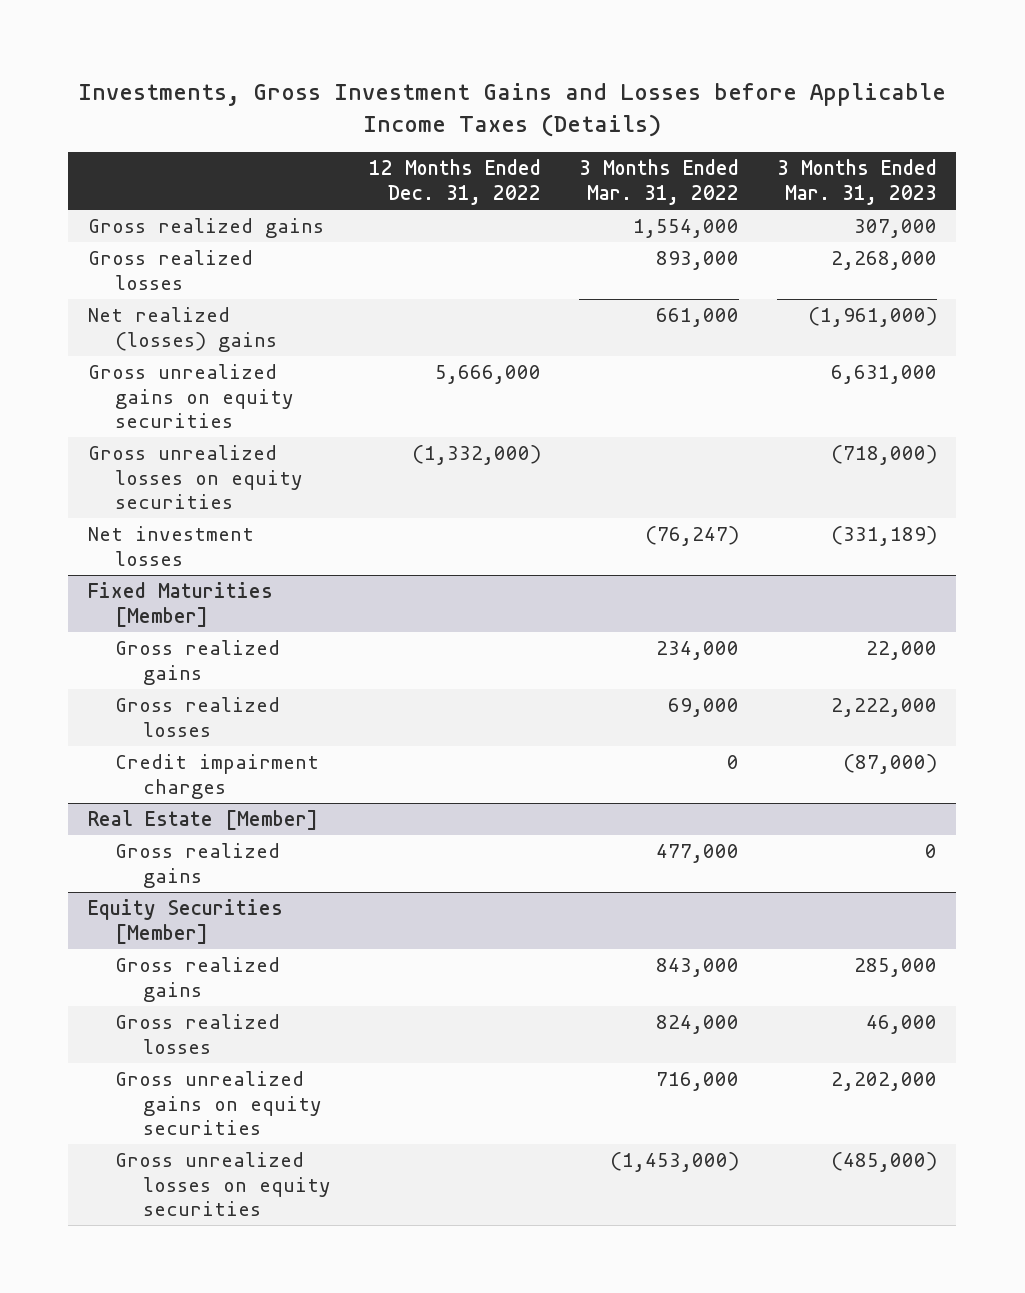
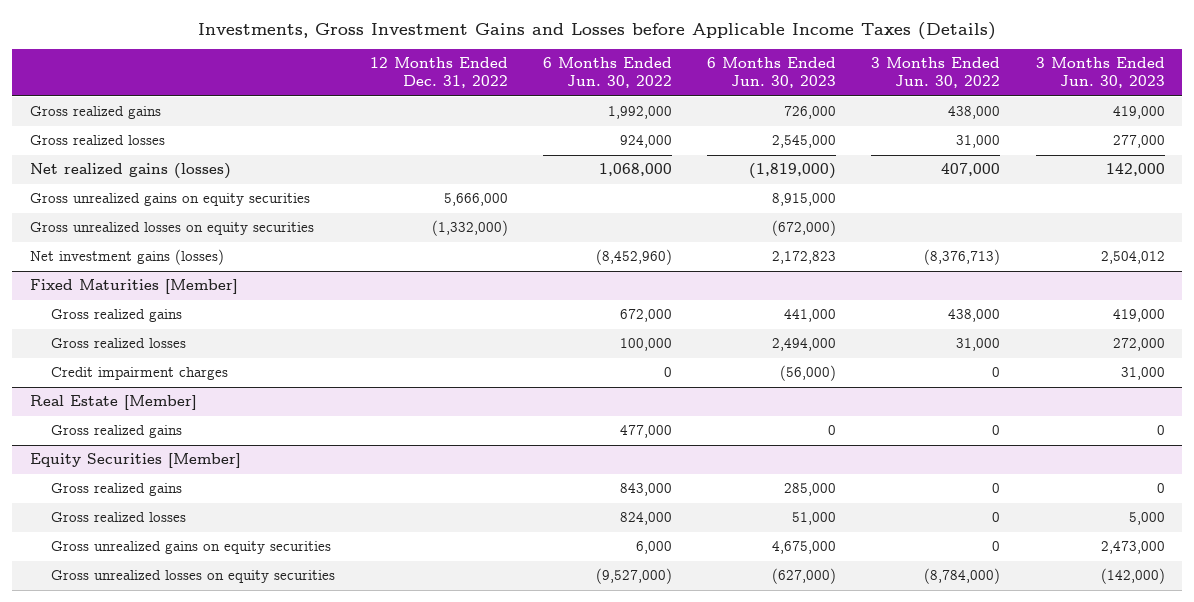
- | 12 Months Ended Dec. 31, 2022 | 3 Months Ended Mar. 31, 2022 | 3 Months Ended Mar. 31, 2023
+ | 12 Months Ended Dec. 31, 2022 | 6 Months Ended Jun. 30, 2022 | 6 Months Ended Jun. 30, 2023 | 3 Months Ended Jun. 30, 2022 | 3 Months Ended Jun. 30, 2023
- Net realized (losses) gains | | 661,000 | (1,961,000)
+ Net realized gains (losses) | | 1,068,000 | (1,819,000) | 407,000 | 142,000
- Net investment losses | | (76,247) | (331,189)
+ Net investment gains (losses) | | (8,452,960) | 2,172,823 | (8,376,713) | 2,504,012

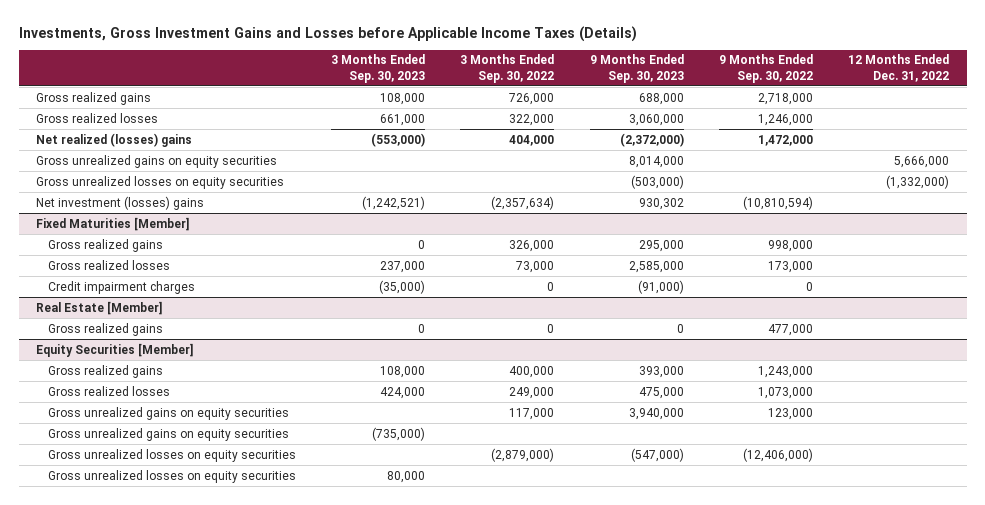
- | 12 Months Ended Dec. 31, 2022 | 6 Months Ended Jun. 30, 2022 | 6 Months Ended Jun. 30, 2023 | 3 Months Ended Jun. 30, 2022 | 3 Months Ended Jun. 30, 2023
+ | 3 Months Ended Sep. 30, 2023 | 3 Months Ended Sep. 30, 2022 | 9 Months Ended Sep. 30, 2023 | 9 Months Ended Sep. 30, 2022 | 12 Months Ended Dec. 31, 2022
- Net realized gains (losses) | | 1,068,000 | (1,819,000) | 407,000 | 142,000
+ Net realized (losses) gains | (553,000) | 404,000 | (2,372,000) | 1,472,000 |
- Net investment gains (losses) | | (8,452,960) | 2,172,823 | (8,376,713) | 2,504,012
+ Net investment (losses) gains | (1,242,521) | (2,357,634) | 930,302 | (10,810,594) |
@ Equity Securities [Member]
+ Gross unrealized gains on equity securities | (735,000) | | | |
+ Gross unrealized losses on equity securities | 80,000 | | | |

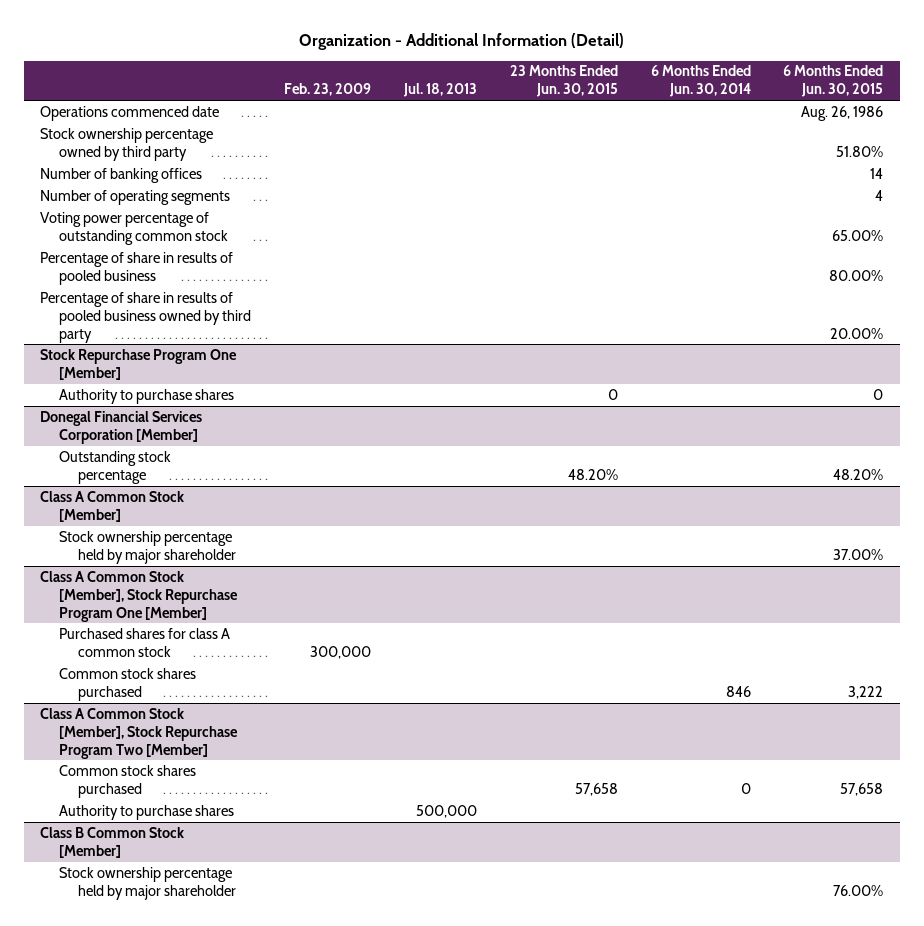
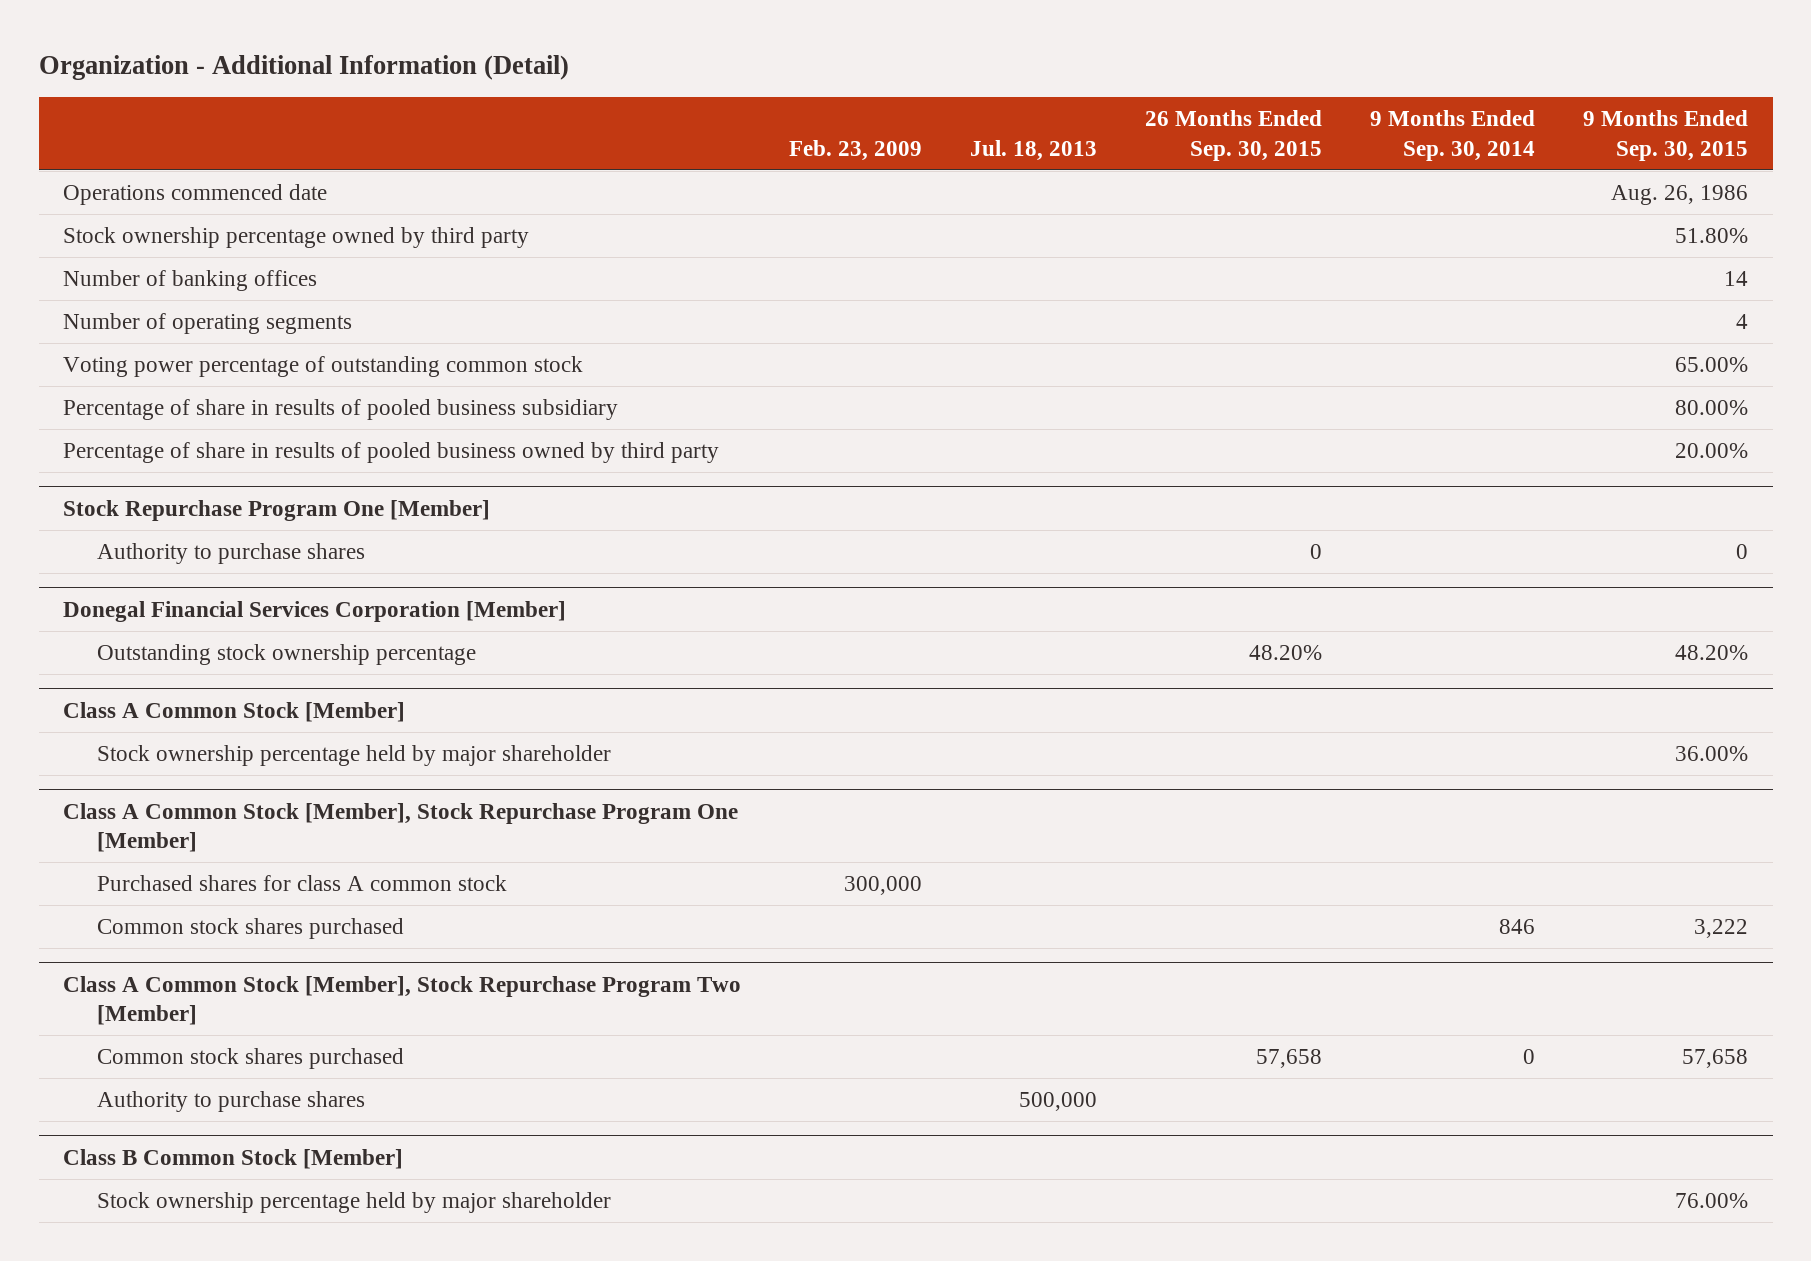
- | Feb. 23, 2009 | Jul. 18, 2013 | 23 Months Ended Jun. 30, 2015 | 6 Months Ended Jun. 30, 2014 | 6 Months Ended Jun. 30, 2015
+ | Feb. 23, 2009 | Jul. 18, 2013 | 26 Months Ended Sep. 30, 2015 | 9 Months Ended Sep. 30, 2014 | 9 Months Ended Sep. 30, 2015
- Percentage of share in results of pooled business | | | | | 80.00%
+ Percentage of share in results of pooled business subsidiary | | | | | 80.00%
@ Donegal Financial Services Corporation [Member]
- Outstanding stock percentage | | | 48.20% | | 48.20%
+ Outstanding stock ownership percentage | | | 48.20% | | 48.20%

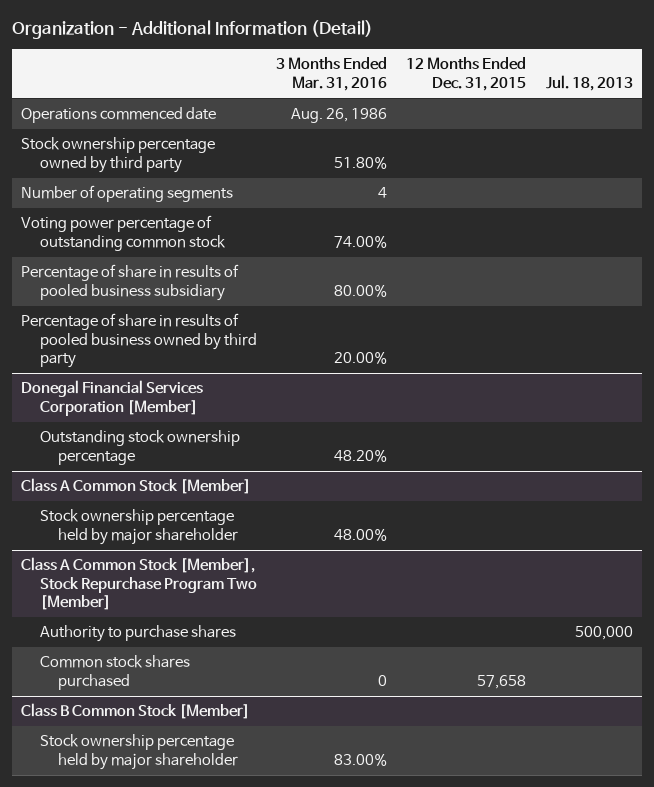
- | Feb. 23, 2009 | Jul. 18, 2013 | 26 Months Ended Sep. 30, 2015 | 9 Months Ended Sep. 30, 2014 | 9 Months Ended Sep. 30, 2015
+ | 3 Months Ended Mar. 31, 2016 | 12 Months Ended Dec. 31, 2015 | Jul. 18, 2013
- Number of banking offices | | | | | 14
- Stock Repurchase Program One [Member]
- Authority to purchase shares | | | 0 | | 0
- Class A Common Stock [Member], Stock Repurchase Program One [Member]
- Purchased shares for class A common stock | 300,000 | | | |
- Common stock shares purchased | | | | 846 | 3,222
@ Class A Common Stock [Member], Stock Repurchase Program Two [Member]
moved down: Common stock shares purchased | 0 | 57,658 |

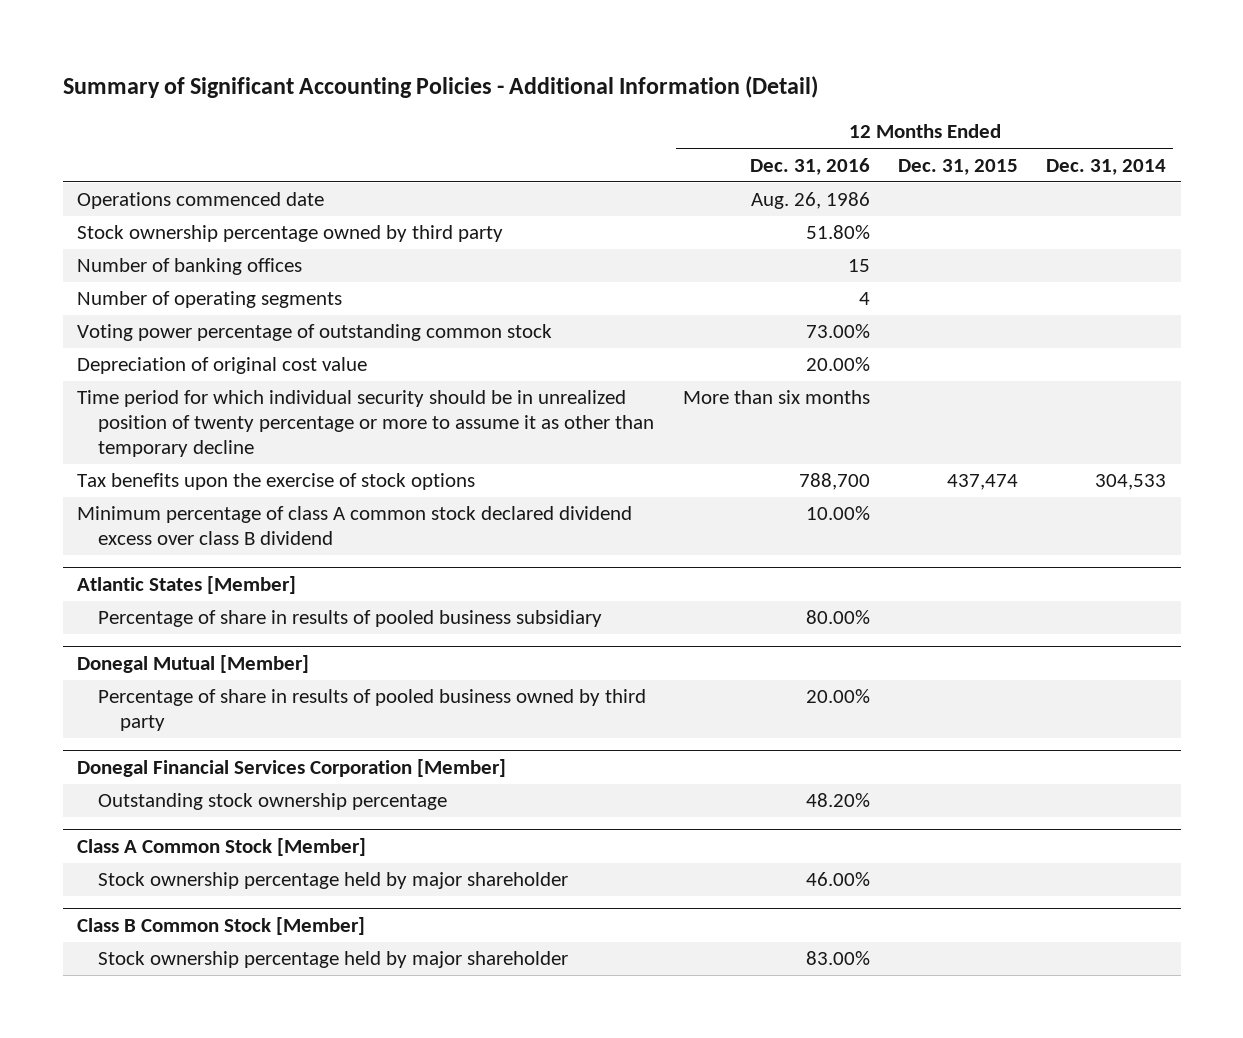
- Organization - Additional Information (Detail)
+ Summary of Significant Accounting Policies - Additional Information (Detail)
- | 3 Months Ended Mar. 31, 2016 | 12 Months Ended Dec. 31, 2015 | Jul. 18, 2013
+ | 12 Months Ended Dec. 31, 2016 | 12 Months Ended Dec. 31, 2015 | 12 Months Ended Dec. 31, 2014
+ Number of banking offices | 15 | |
- Percentage of share in results of pooled business subsidiary | 80.00% | |
- Percentage of share in results of pooled business owned by third party | 20.00% | |
+ Depreciation of original cost value | 20.00% | |
+ Time period for which individual security should be in unrealized position of twenty percentage or more to assume it as other than temporary decline | More than six months | |
+ Tax benefits upon the exercise of stock options | 788,700 | 437,474 | 304,533
+ Minimum percentage of class A common stock declared dividend excess over class B dividend | 10.00% | |
+ Atlantic States [Member]
+ Percentage of share in results of pooled business subsidiary | 80.00% | |
+ Donegal Mutual [Member]
+ Percentage of share in results of pooled business owned by third party | 20.00% | |
- Class A Common Stock [Member], Stock Repurchase Program Two [Member]
- Authority to purchase shares | | | 500,000
- Common stock shares purchased | 0 | 57,658 |

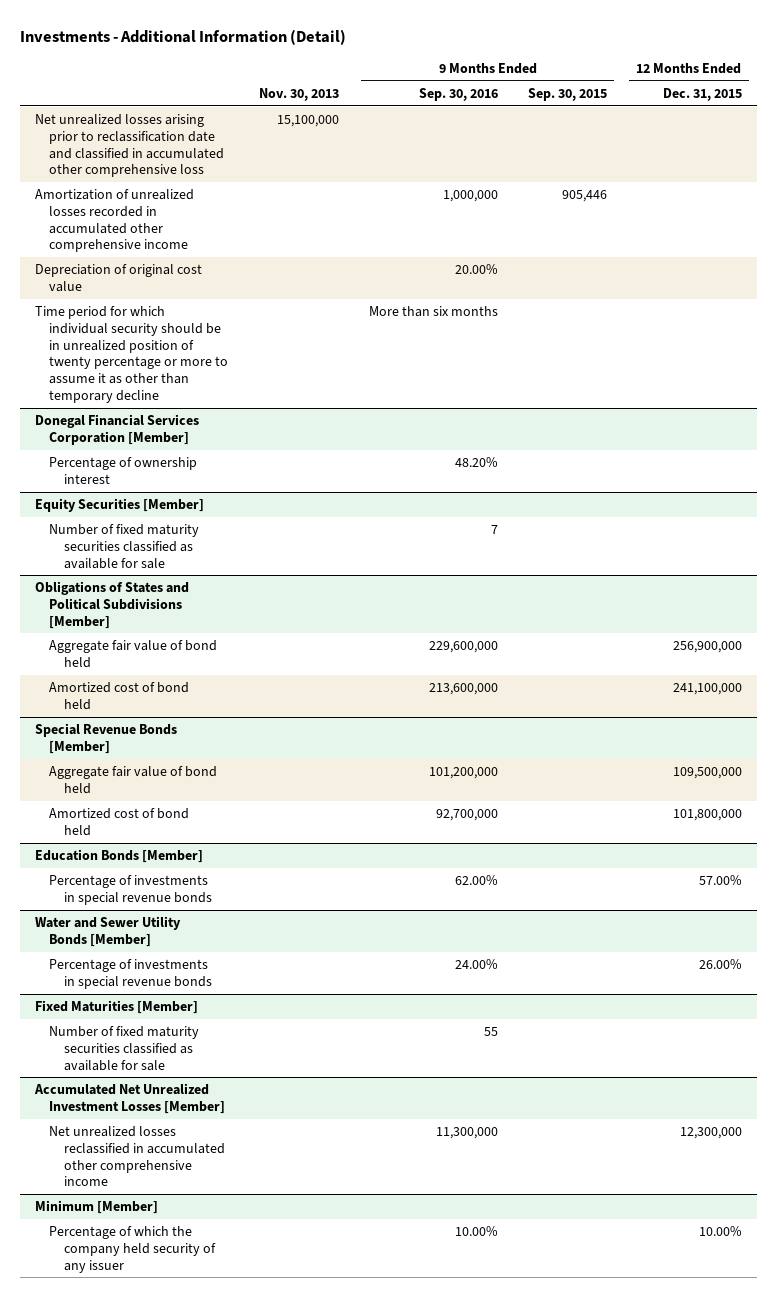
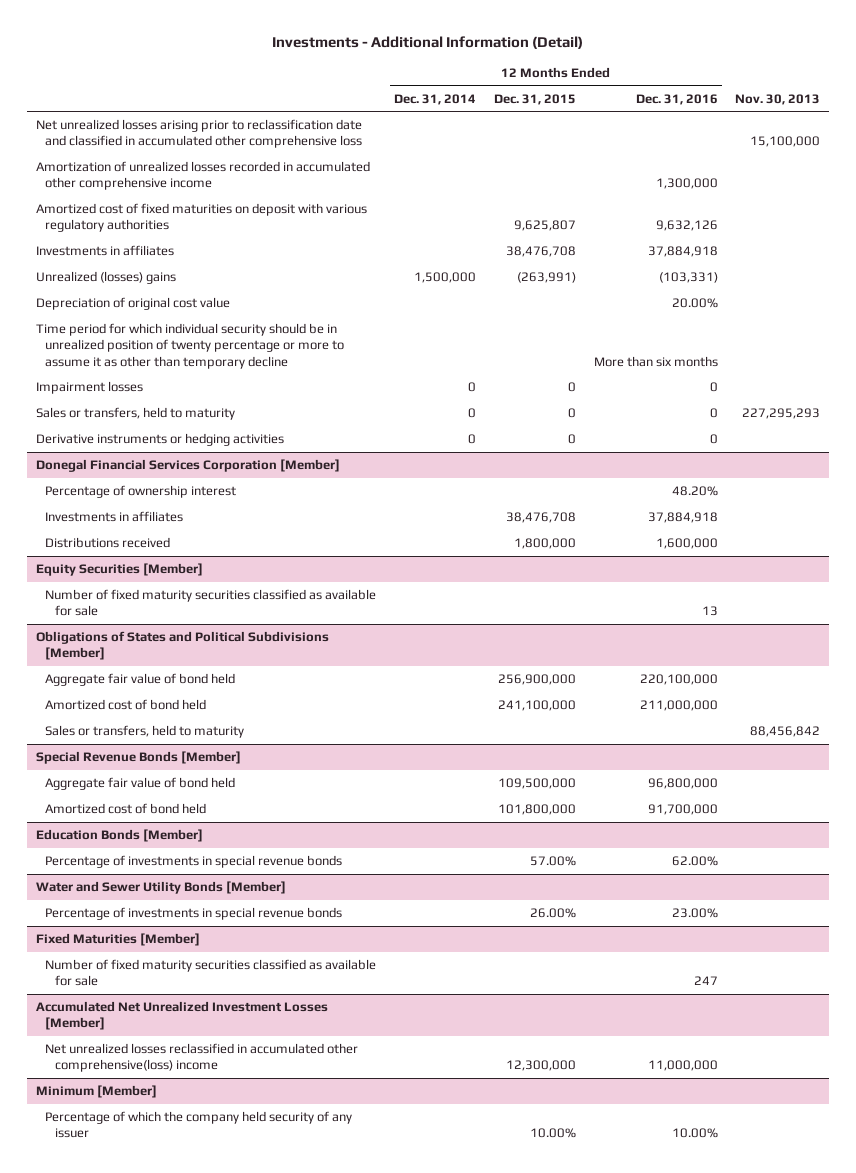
- | Nov. 30, 2013 | 9 Months Ended Sep. 30, 2016 | 9 Months Ended Sep. 30, 2015 | 12 Months Ended Dec. 31, 2015
+ | 12 Months Ended Dec. 31, 2014 | 12 Months Ended Dec. 31, 2015 | 12 Months Ended Dec. 31, 2016 | Nov. 30, 2013
+ Amortized cost of fixed maturities on deposit with various regulatory authorities | | 9,625,807 | 9,632,126 |
+ Investments in affiliates | | 38,476,708 | 37,884,918 |
+ Unrealized (losses) gains | 1,500,000 | (263,991) | (103,331) |
+ Impairment losses | 0 | 0 | 0 |
+ Sales or transfers, held to maturity | 0 | 0 | 0 | 227,295,293
+ Derivative instruments or hedging activities | 0 | 0 | 0 |
@ Donegal Financial Services Corporation [Member]
+ Investments in affiliates | | 38,476,708 | 37,884,918 |
+ Distributions received | | 1,800,000 | 1,600,000 |
@ Obligations of States and Political Subdivisions [Member]
+ Sales or transfers, held to maturity | | | | 88,456,842
@ Accumulated Net Unrealized Investment Losses [Member]
- Net unrealized losses reclassified in accumulated other comprehensive income | | 11,300,000 | | 12,300,000
+ Net unrealized losses reclassified in accumulated other comprehensive(loss) income | | 12,300,000 | 11,000,000 |

